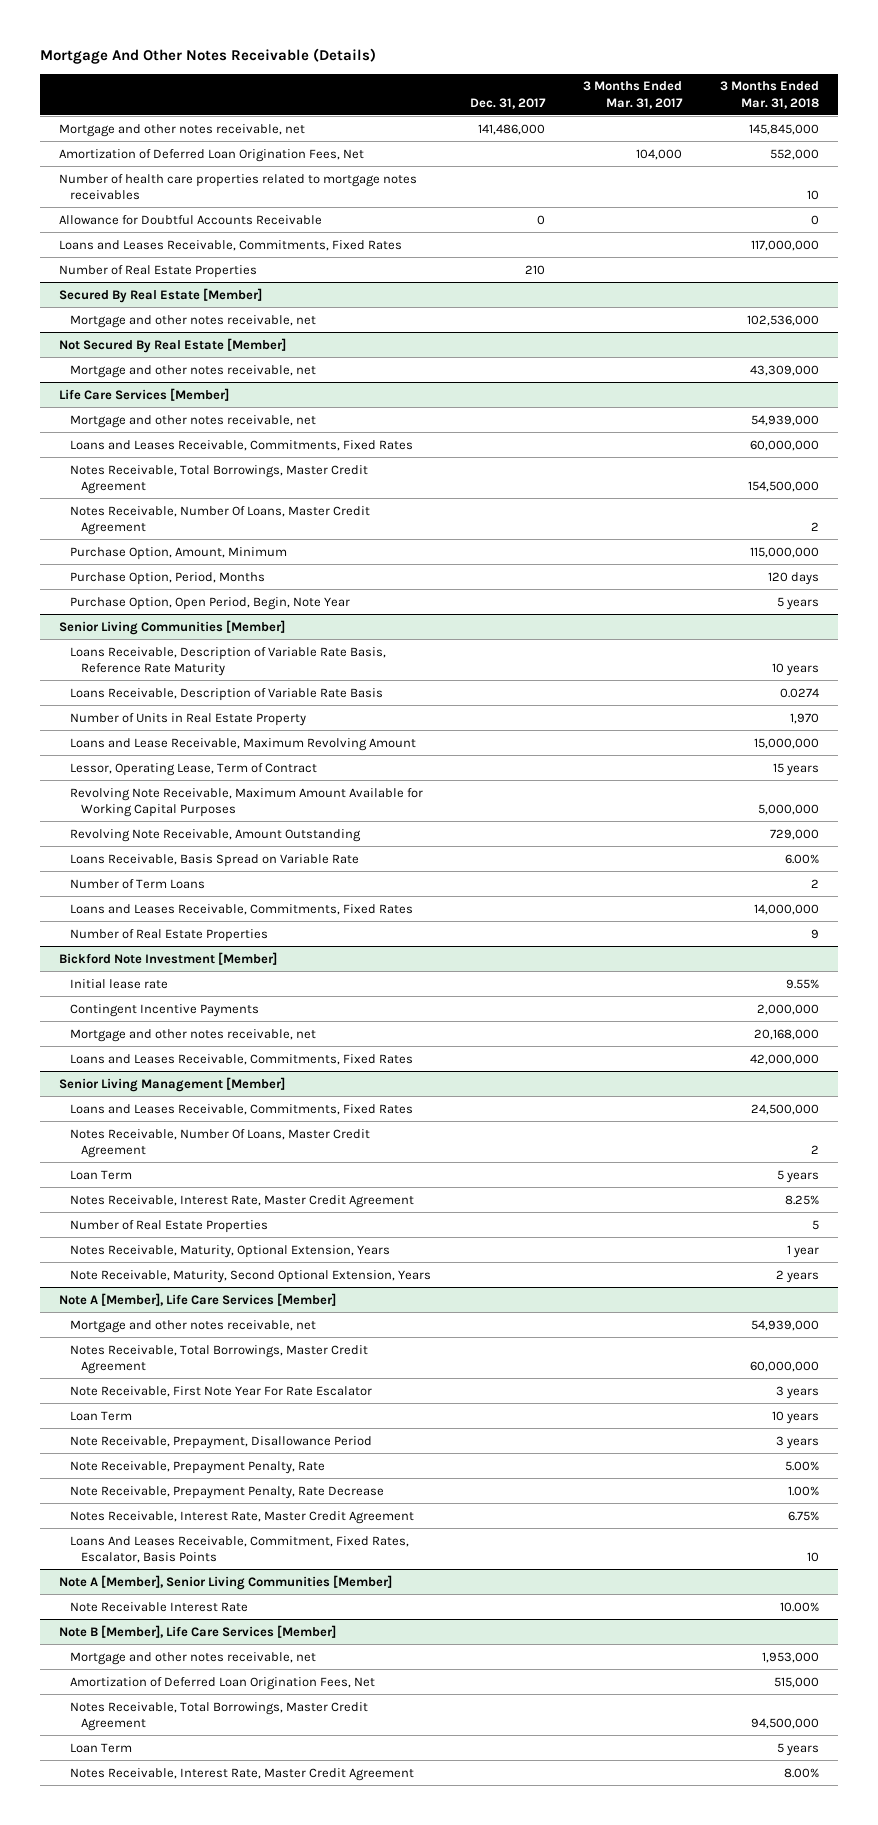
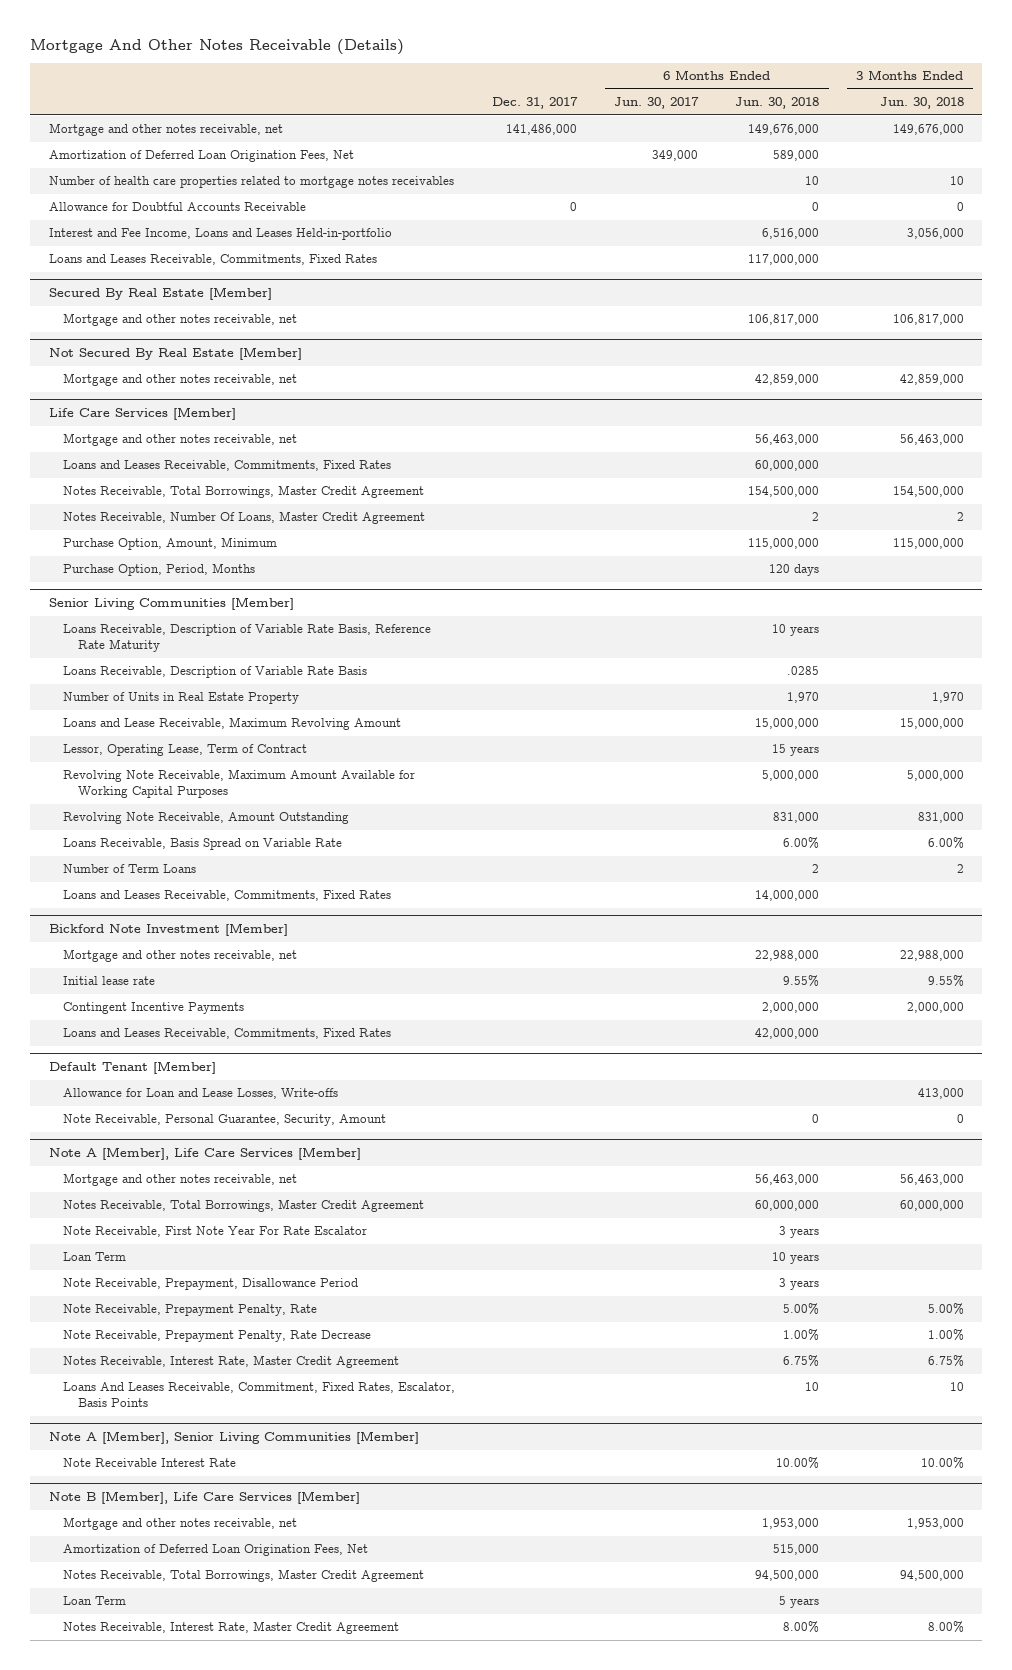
- | Dec. 31, 2017 | 3 Months Ended Mar. 31, 2017 | 3 Months Ended Mar. 31, 2018
+ | Dec. 31, 2017 | 6 Months Ended Jun. 30, 2017 | 6 Months Ended Jun. 30, 2018 | 3 Months Ended Jun. 30, 2018
+ Interest and Fee Income, Loans and Leases Held-in-portfolio | | | 6,516,000 | 3,056,000
- Number of Real Estate Properties | 210 | |
@ Life Care Services [Member]
- Purchase Option, Open Period, Begin, Note Year | | | 5 years
@ Senior Living Communities [Member]
- Number of Real Estate Properties | | | 9
@ Bickford Note Investment [Member]
moved up: Mortgage and other notes receivable, net | | | 22,988,000 | 22,988,000
- Senior Living Management [Member]
- Loans and Leases Receivable, Commitments, Fixed Rates | | | 24,500,000
- Notes Receivable, Number Of Loans, Master Credit Agreement | | | 2
- Loan Term | | | 5 years
- Notes Receivable, Interest Rate, Master Credit Agreement | | | 8.25%
- Number of Real Estate Properties | | | 5
- Notes Receivable, Maturity, Optional Extension, Years | | | 1 year
- Note Receivable, Maturity, Second Optional Extension, Years | | | 2 years
+ Default Tenant [Member]
+ Allowance for Loan and Lease Losses, Write-offs | | | | 413,000
+ Note Receivable, Personal Guarantee, Security, Amount | | | 0 | 0

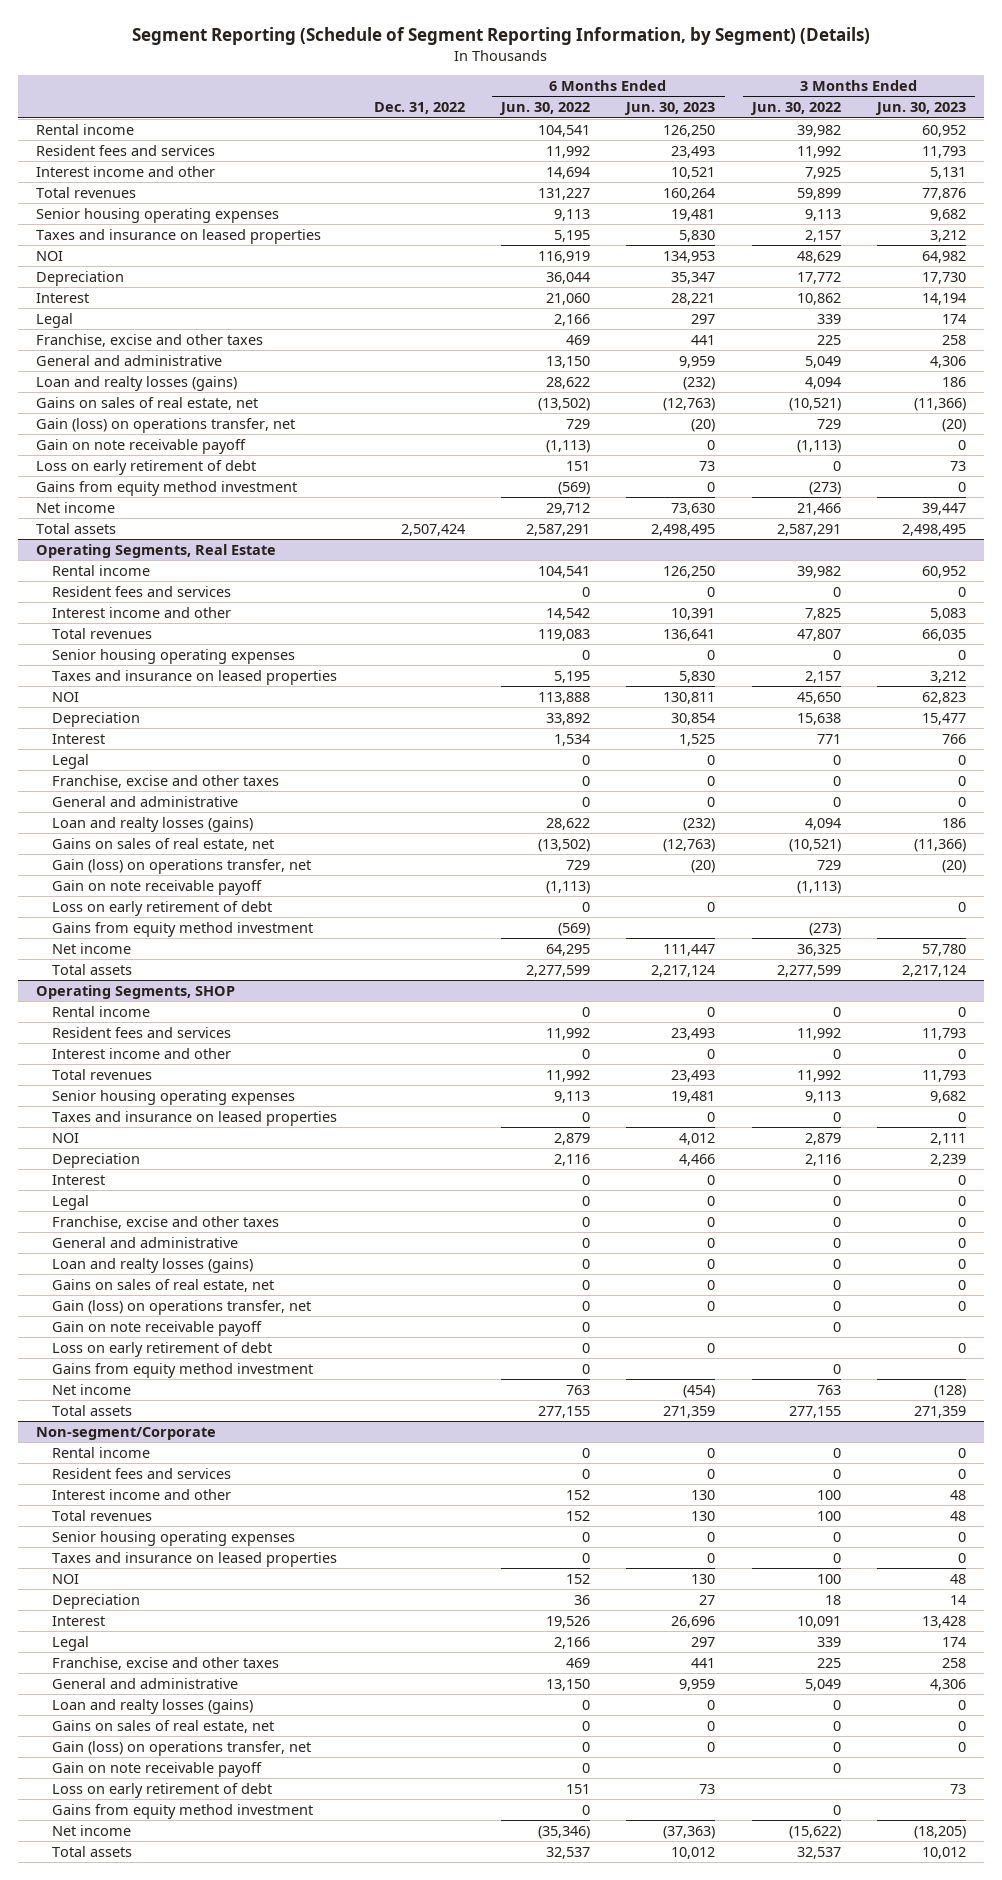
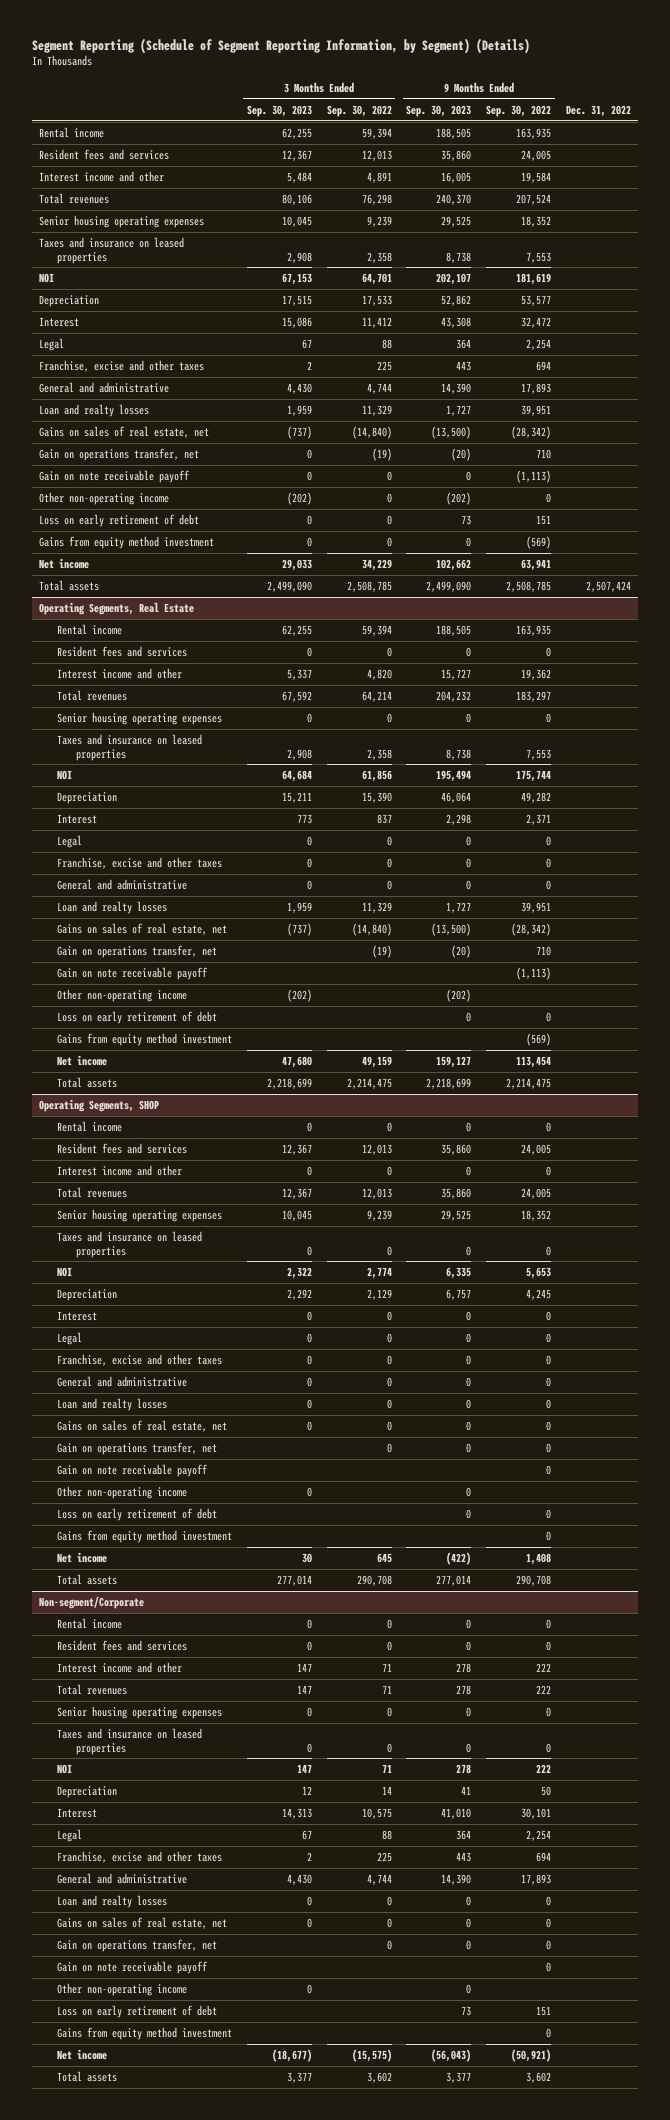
- | Dec. 31, 2022 | 6 Months Ended Jun. 30, 2022 | 6 Months Ended Jun. 30, 2023 | 3 Months Ended Jun. 30, 2022 | 3 Months Ended Jun. 30, 2023
+ | 3 Months Ended Sep. 30, 2023 | 3 Months Ended Sep. 30, 2022 | 9 Months Ended Sep. 30, 2023 | 9 Months Ended Sep. 30, 2022 | Dec. 31, 2022
- Loan and realty losses (gains) | | 28,622 | (232) | 4,094 | 186
+ Loan and realty losses | 1,959 | 11,329 | 1,727 | 39,951 |
- Gain (loss) on operations transfer, net | | 729 | (20) | 729 | (20)
+ Gain on operations transfer, net | 0 | (19) | (20) | 710 |
+ Other non-operating income | (202) | 0 | (202) | 0 |
@ Operating Segments, Real Estate
- Loan and realty losses (gains) | | 28,622 | (232) | 4,094 | 186
+ Loan and realty losses | 1,959 | 11,329 | 1,727 | 39,951 |
- Gain (loss) on operations transfer, net | | 729 | (20) | 729 | (20)
+ Gain on operations transfer, net | | (19) | (20) | 710 |
+ Other non-operating income | (202) | | (202) | |
@ Operating Segments, SHOP
- Loan and realty losses (gains) | | 0 | 0 | 0 | 0
+ Loan and realty losses | 0 | 0 | 0 | 0 |
- Gain (loss) on operations transfer, net | | 0 | 0 | 0 | 0
+ Gain on operations transfer, net | | 0 | 0 | 0 |
+ Other non-operating income | 0 | | 0 | |
@ Non-segment/Corporate
- Loan and realty losses (gains) | | 0 | 0 | 0 | 0
+ Loan and realty losses | 0 | 0 | 0 | 0 |
- Gain (loss) on operations transfer, net | | 0 | 0 | 0 | 0
+ Gain on operations transfer, net | | 0 | 0 | 0 |
+ Other non-operating income | 0 | | 0 | |

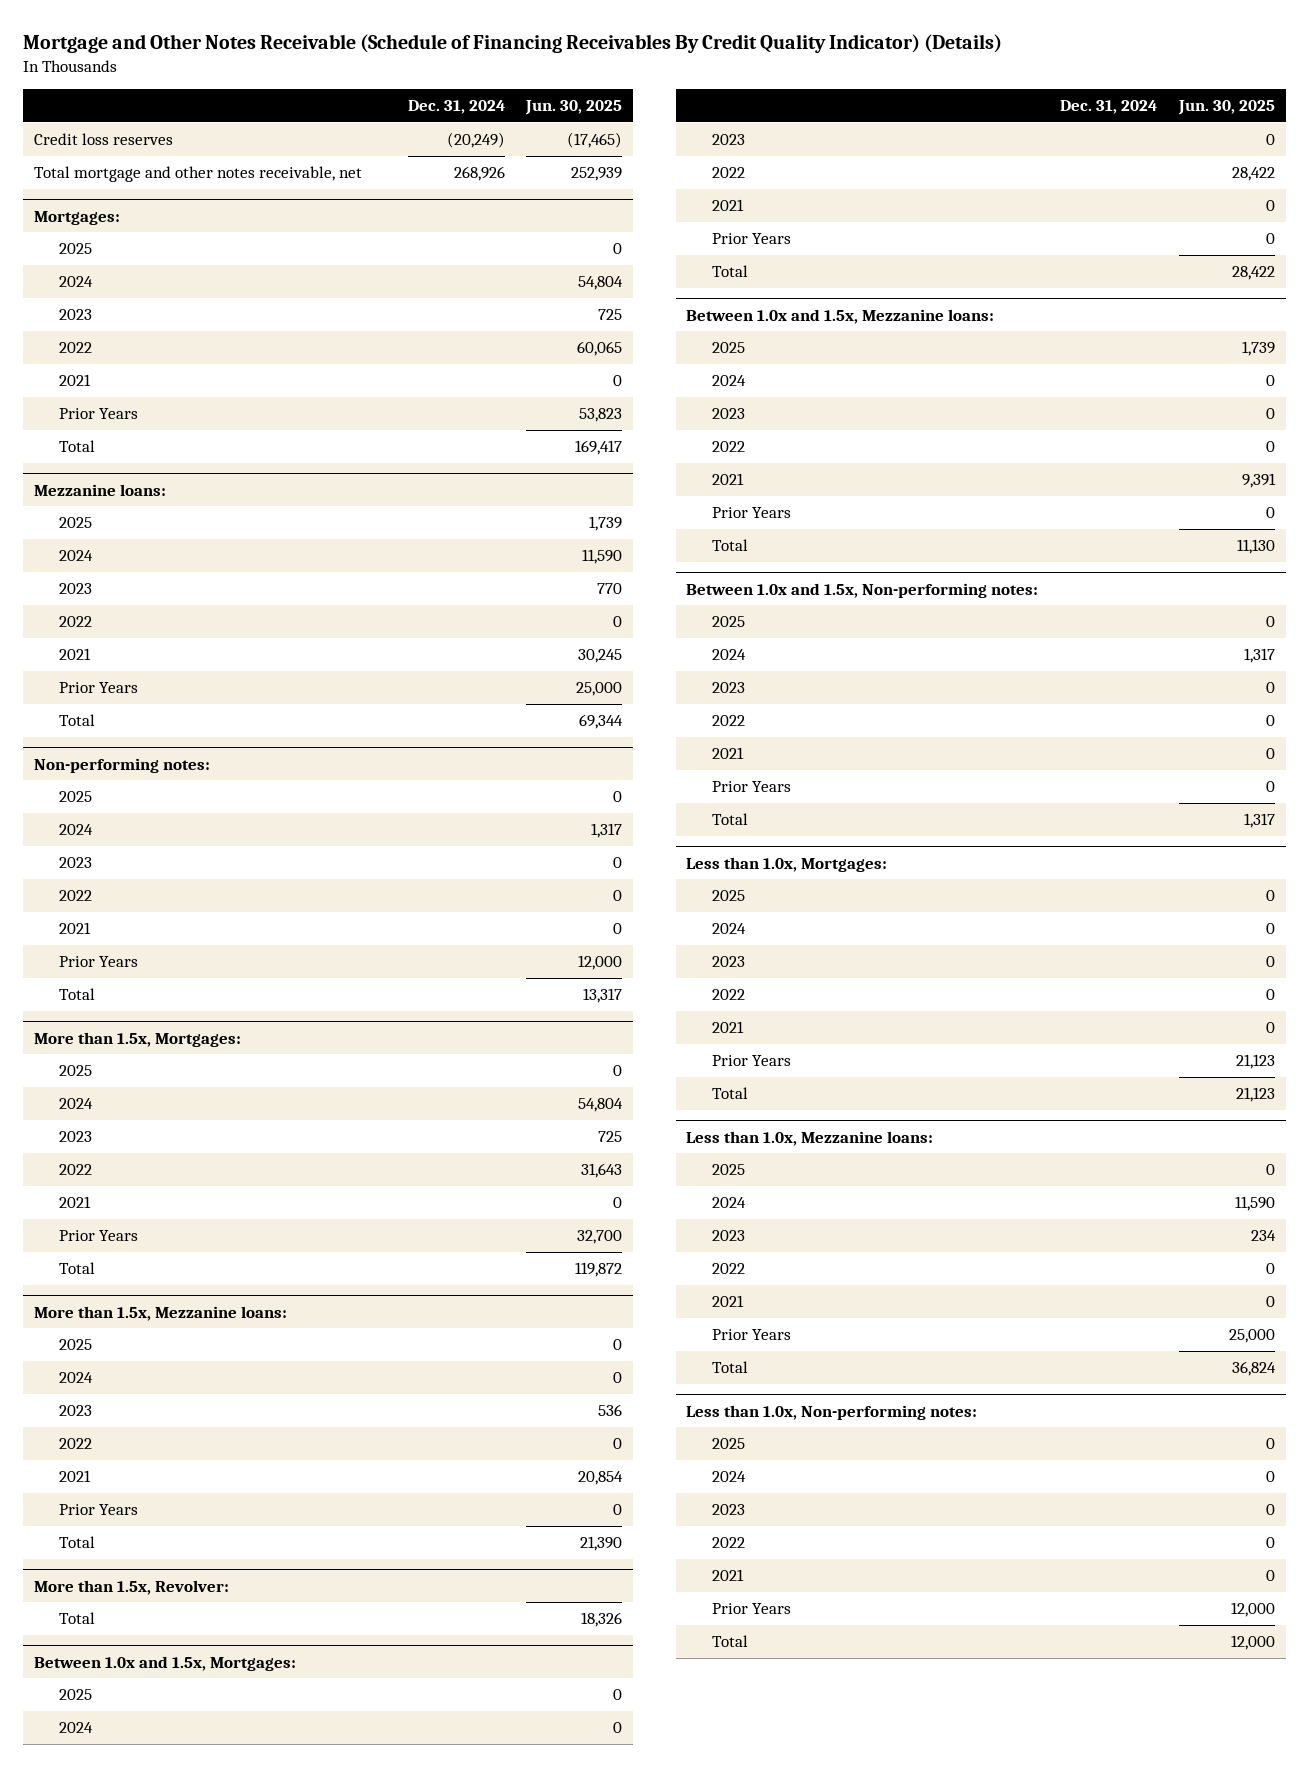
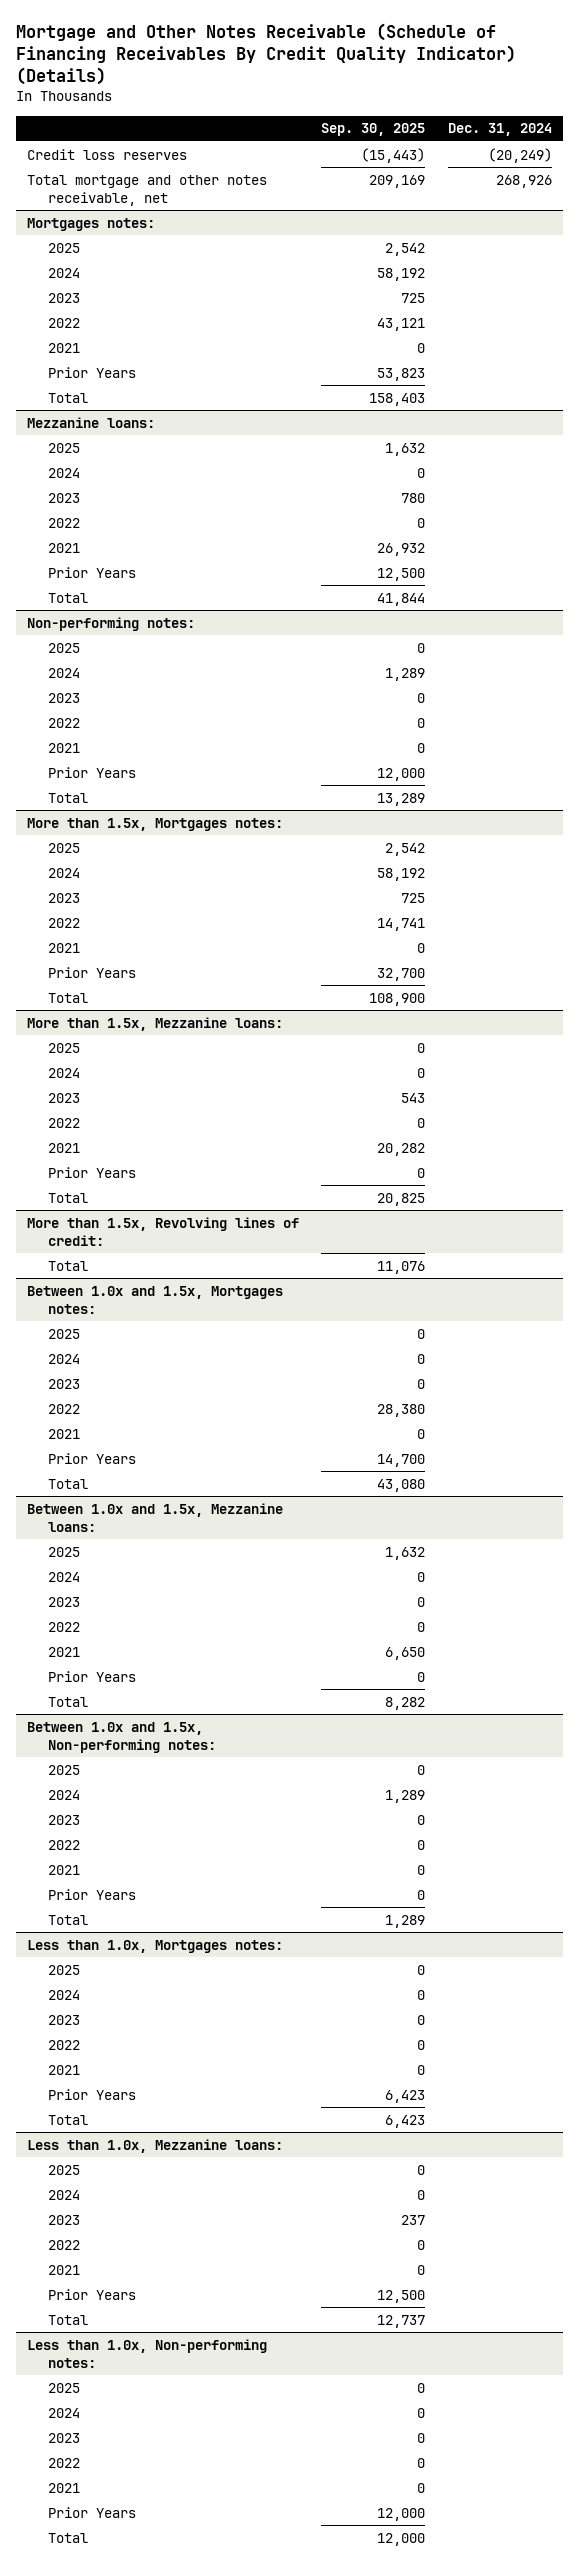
- | Dec. 31, 2024 | Jun. 30, 2025
+ | Sep. 30, 2025 | Dec. 31, 2024
- Mortgages:
+ Mortgages notes:
- More than 1.5x, Mortgages:
+ More than 1.5x, Mortgages notes:
- More than 1.5x, Revolver:
- Total | | 18,326
- Between 1.0x and 1.5x, Mortgages:
+ More than 1.5x, Revolving lines of credit:
+ Total | 11,076 |
+ Between 1.0x and 1.5x, Mortgages notes:
- Less than 1.0x, Mortgages:
+ Less than 1.0x, Mortgages notes:

